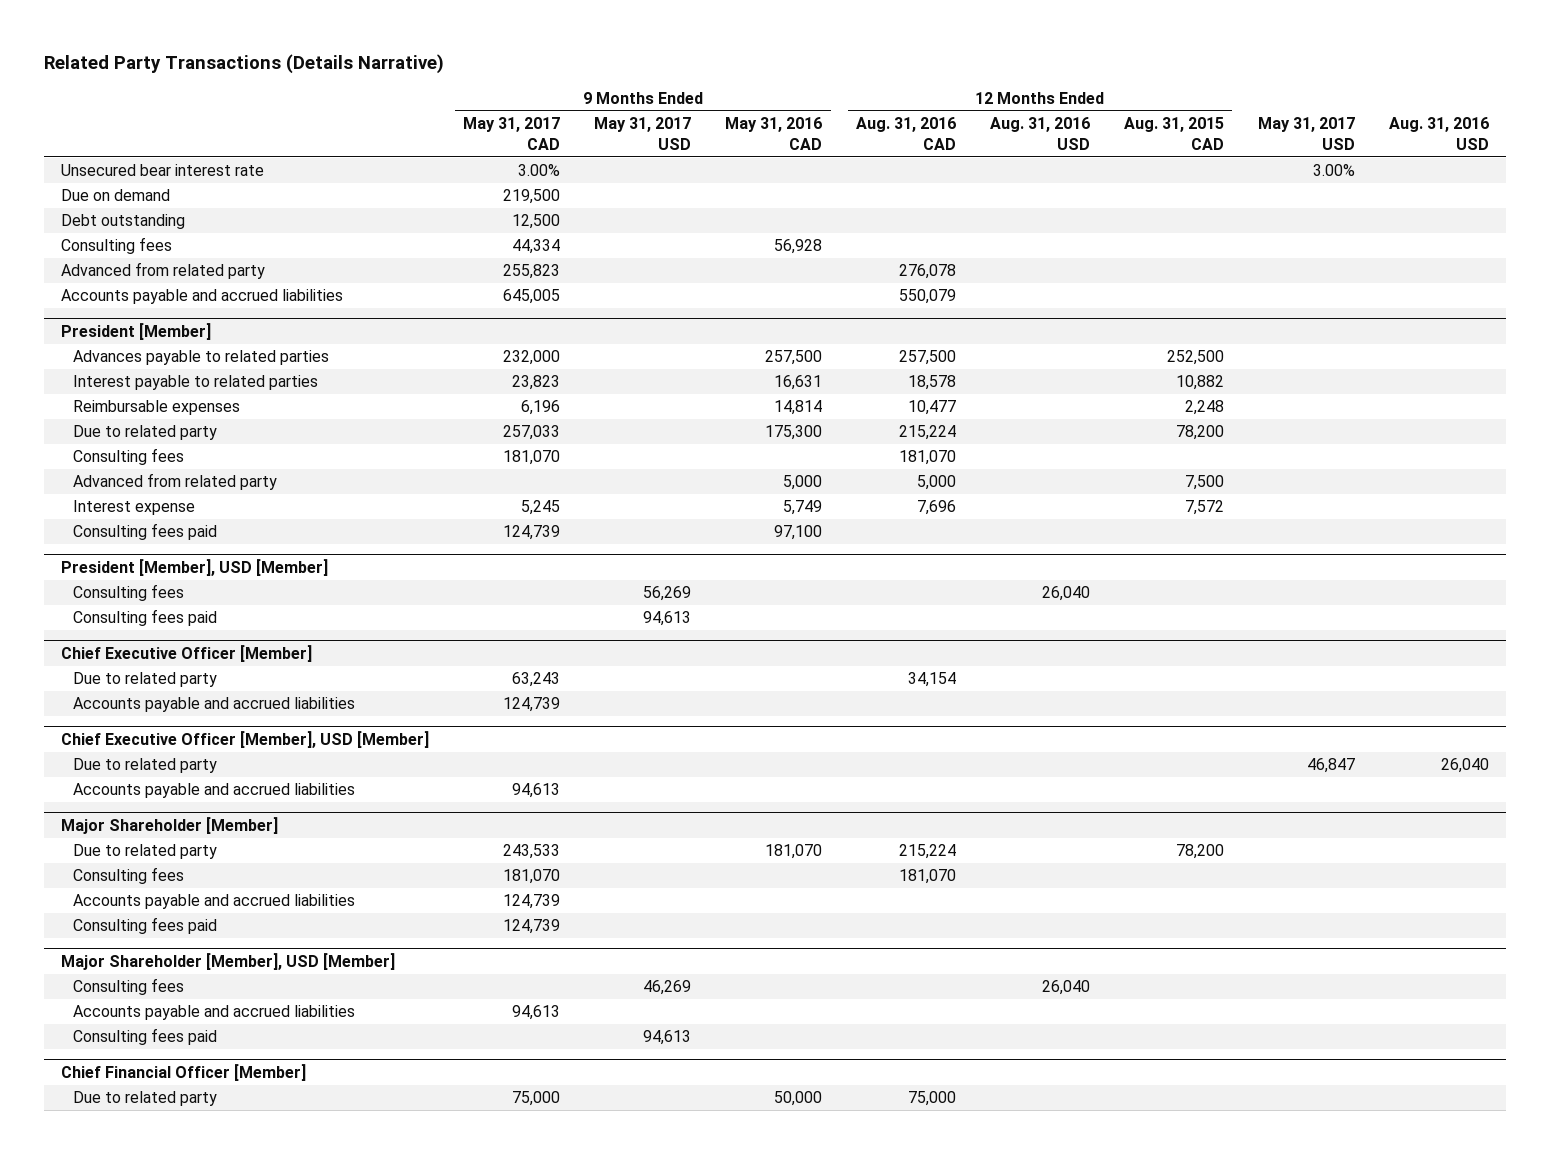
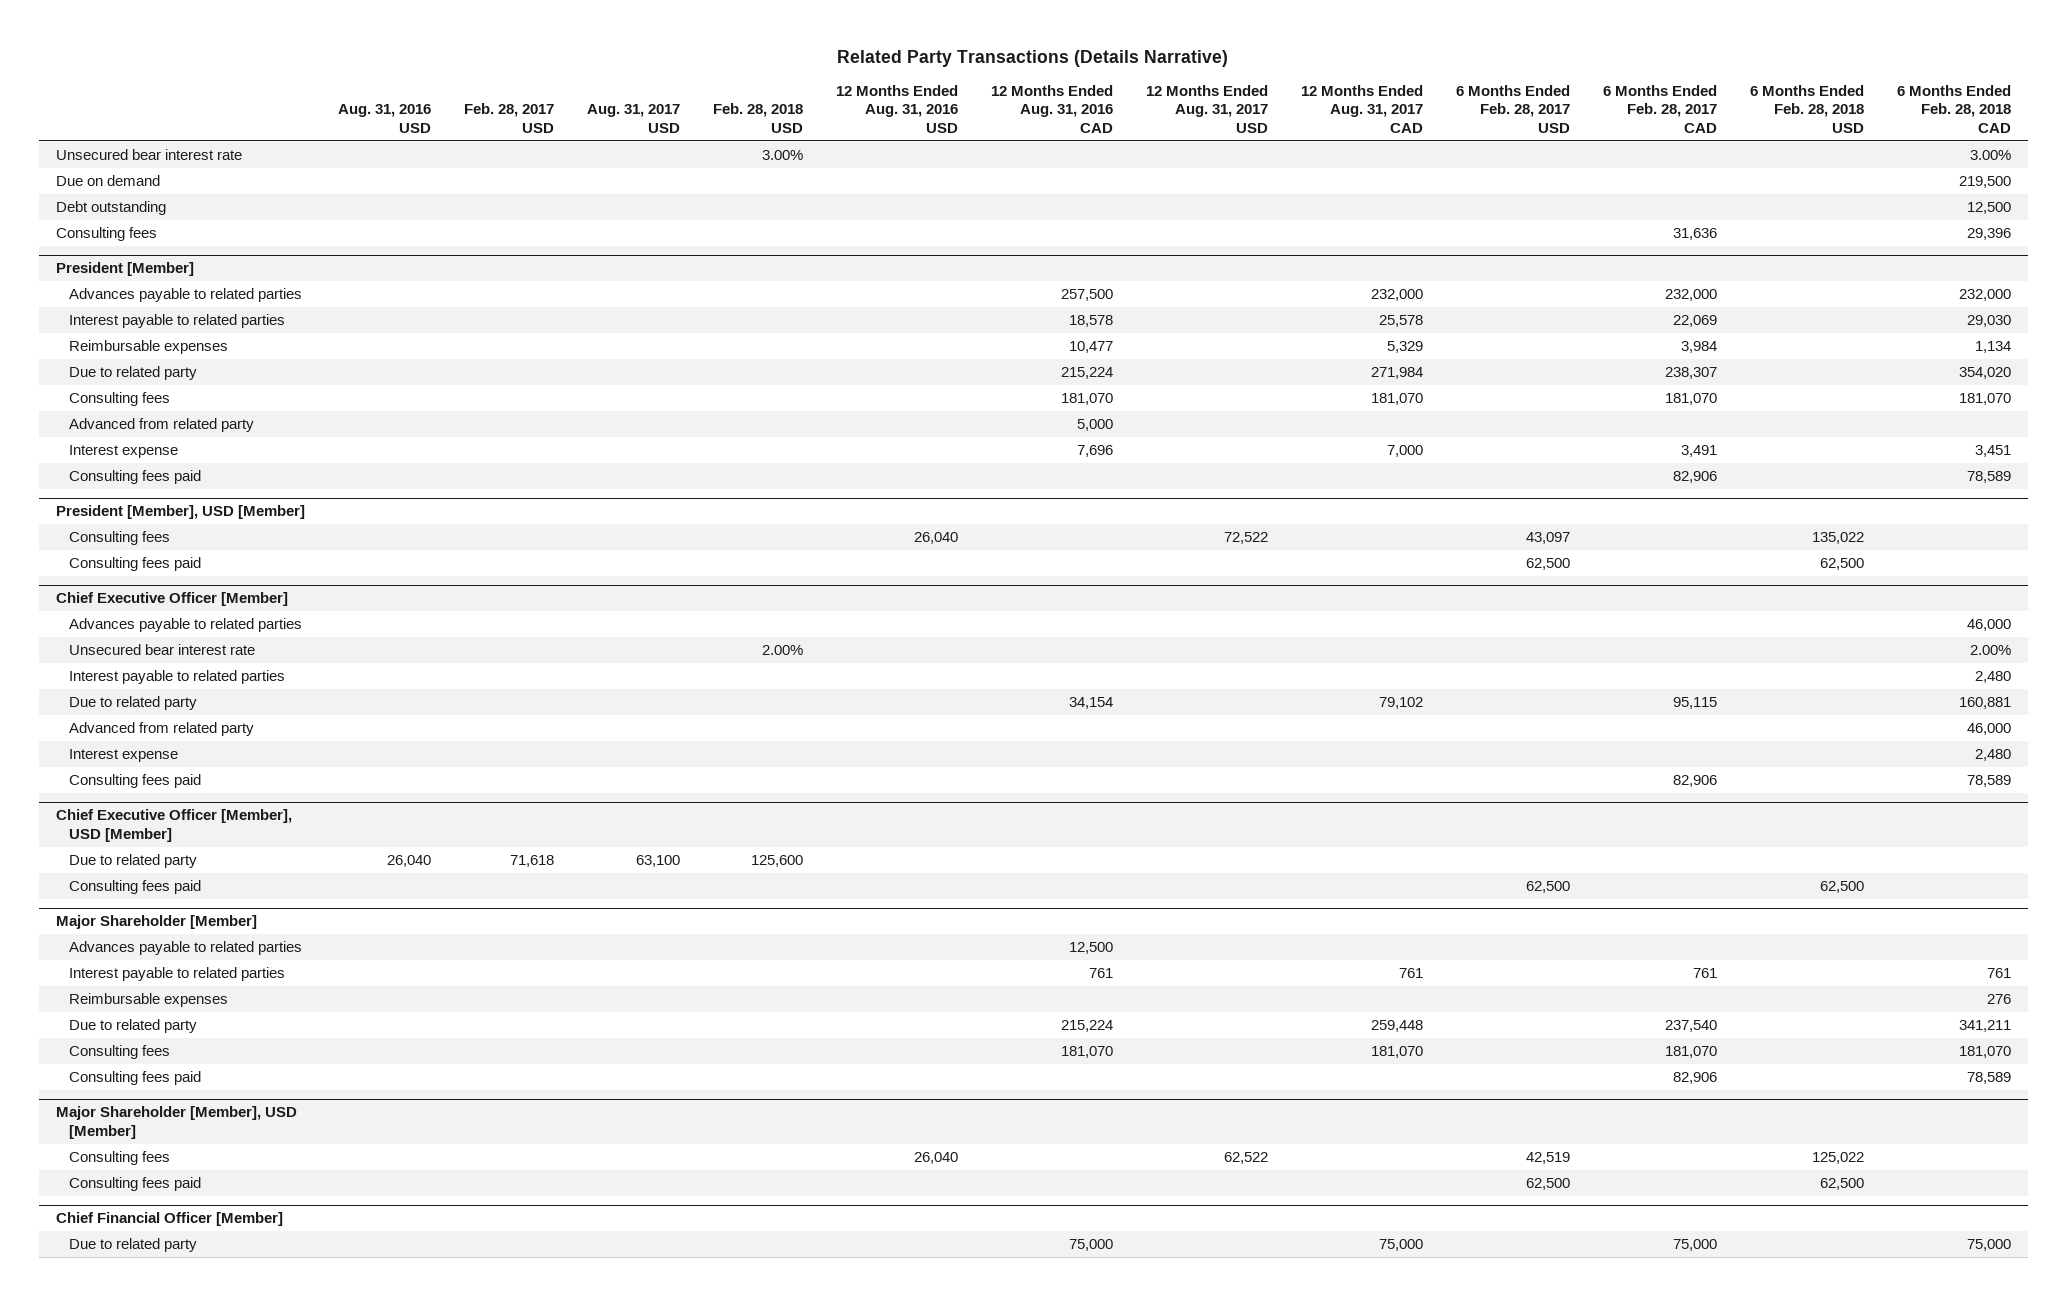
- | 9 Months Ended May 31, 2017 CAD | 9 Months Ended May 31, 2017 USD | 9 Months Ended May 31, 2016 CAD | 12 Months Ended Aug. 31, 2016 CAD | 12 Months Ended Aug. 31, 2016 USD | 12 Months Ended Aug. 31, 2015 CAD | May 31, 2017 USD | Aug. 31, 2016 USD
+ | Aug. 31, 2016 USD | Feb. 28, 2017 USD | Aug. 31, 2017 USD | Feb. 28, 2018 USD | 12 Months Ended Aug. 31, 2016 USD | 12 Months Ended Aug. 31, 2016 CAD | 12 Months Ended Aug. 31, 2017 USD | 12 Months Ended Aug. 31, 2017 CAD | 6 Months Ended Feb. 28, 2017 USD | 6 Months Ended Feb. 28, 2017 CAD | 6 Months Ended Feb. 28, 2018 USD | 6 Months Ended Feb. 28, 2018 CAD
- Advanced from related party | 255,823 | | | 276,078 | | | |
- Accounts payable and accrued liabilities | 645,005 | | | 550,079 | | | |
@ Chief Executive Officer [Member]
+ Advances payable to related parties | | | | | | | | | | | | 46,000
+ Unsecured bear interest rate | | | | 2.00% | | | | | | | | 2.00%
+ Interest payable to related parties | | | | | | | | | | | | 2,480
- Accounts payable and accrued liabilities | 124,739 | | | | | | |
+ Advanced from related party | | | | | | | | | | | | 46,000
+ Interest expense | | | | | | | | | | | | 2,480
+ Consulting fees paid | | | | | | | | | | 82,906 | | 78,589
@ Chief Executive Officer [Member], USD [Member]
- Accounts payable and accrued liabilities | 94,613 | | | | | | |
+ Consulting fees paid | | | | | | | | | 62,500 | | 62,500 |
@ Major Shareholder [Member]
+ Advances payable to related parties | | | | | | 12,500 | | | | | |
+ Interest payable to related parties | | | | | | 761 | | 761 | | 761 | | 761
+ Reimbursable expenses | | | | | | | | | | | | 276
- Accounts payable and accrued liabilities | 124,739 | | | | | | |
@ Major Shareholder [Member], USD [Member]
- Accounts payable and accrued liabilities | 94,613 | | | | | | |

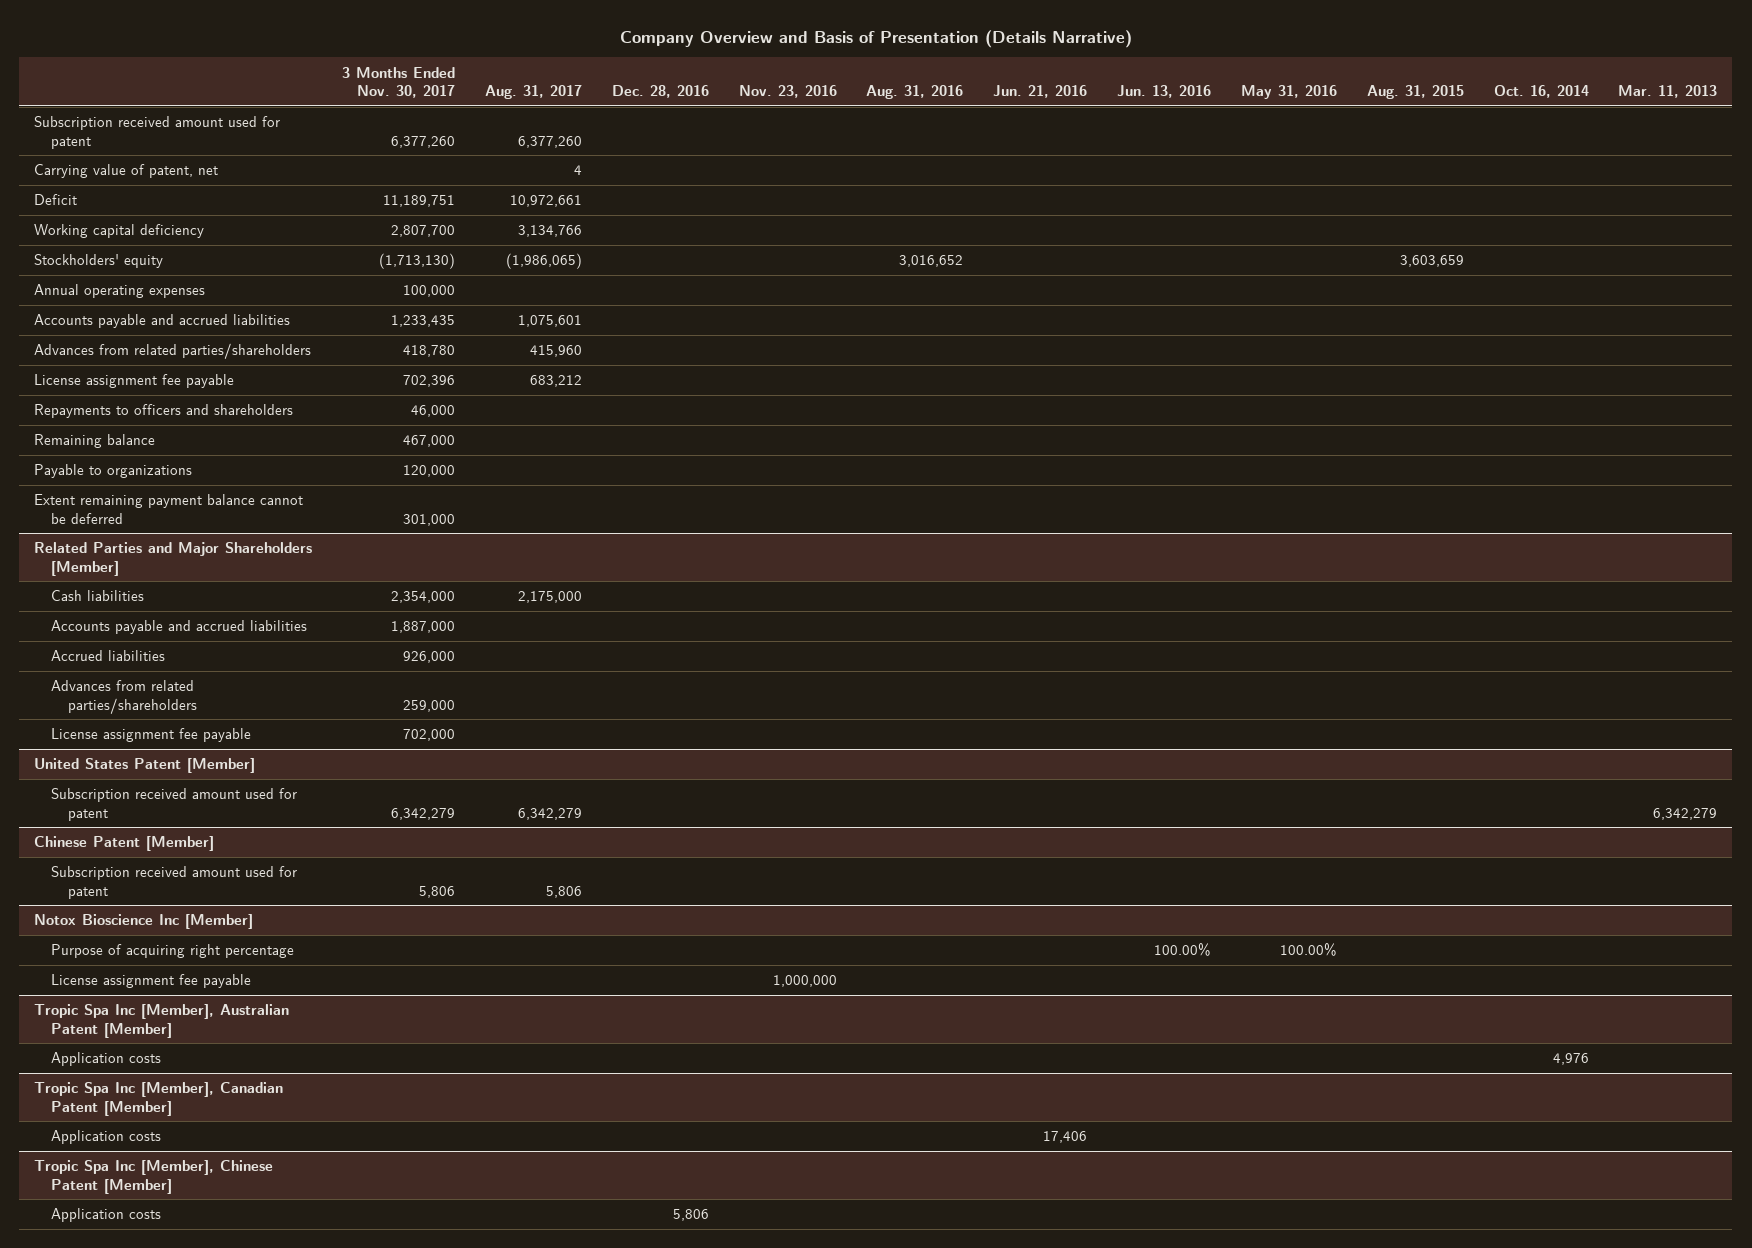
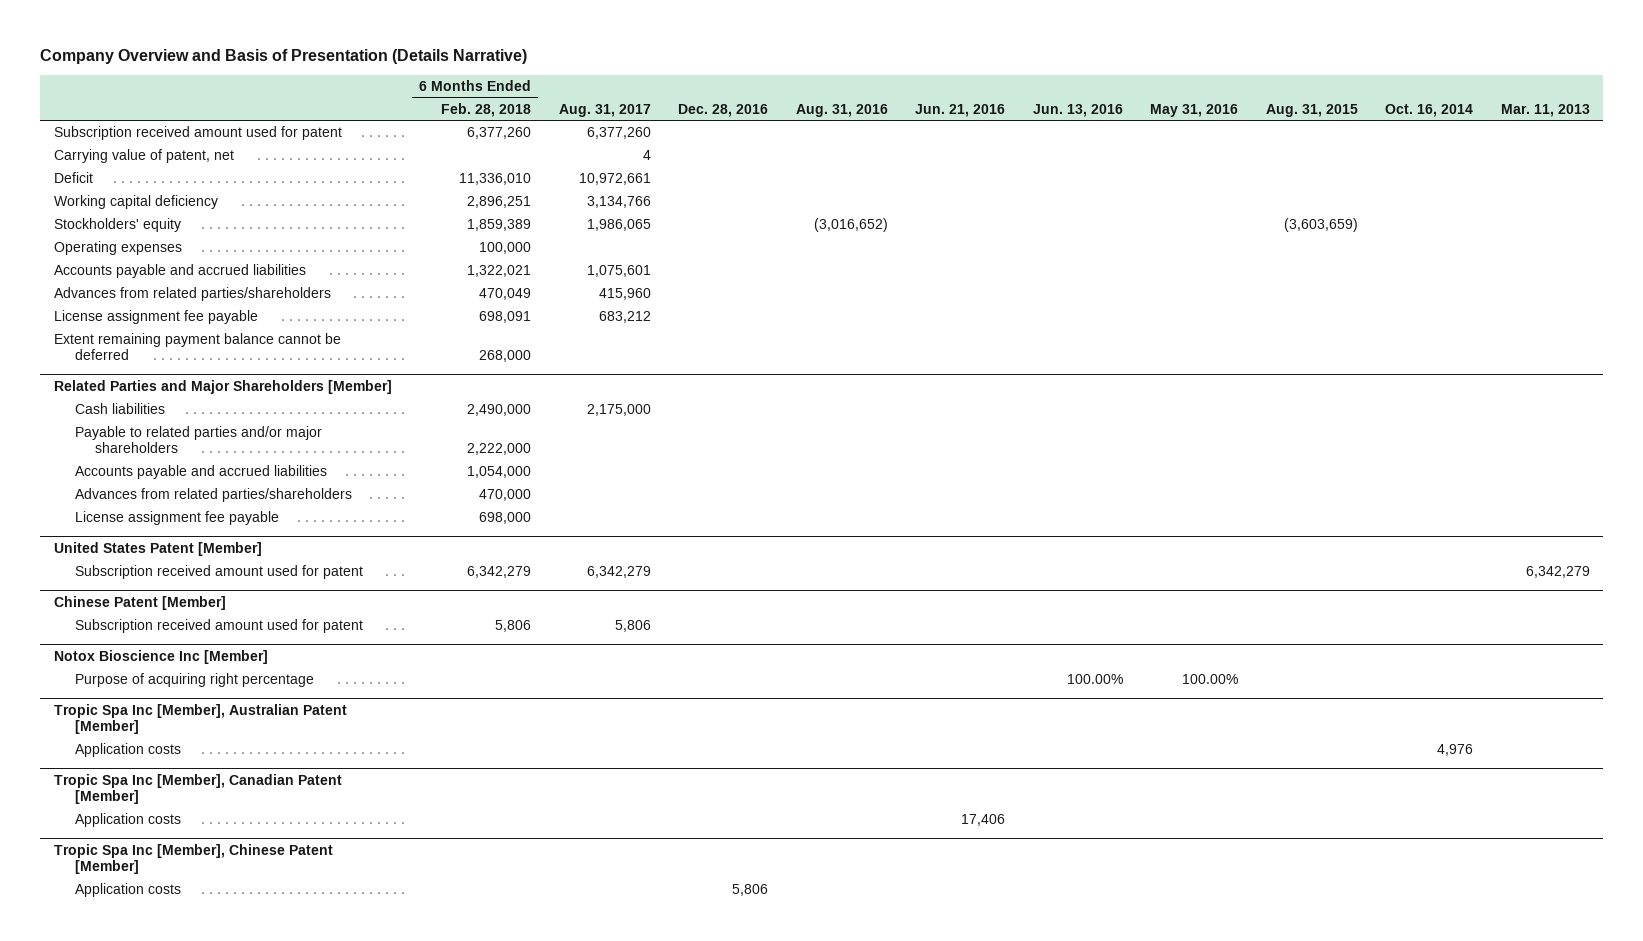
- | 3 Months Ended Nov. 30, 2017 | Aug. 31, 2017 | Dec. 28, 2016 | Nov. 23, 2016 | Aug. 31, 2016 | Jun. 21, 2016 | Jun. 13, 2016 | May 31, 2016 | Aug. 31, 2015 | Oct. 16, 2014 | Mar. 11, 2013
+ | 6 Months Ended Feb. 28, 2018 | Aug. 31, 2017 | Dec. 28, 2016 | Aug. 31, 2016 | Jun. 21, 2016 | Jun. 13, 2016 | May 31, 2016 | Aug. 31, 2015 | Oct. 16, 2014 | Mar. 11, 2013
- Stockholders' equity | (1,713,130) | (1,986,065) | | | 3,016,652 | | | | 3,603,659 | |
- Annual operating expenses | 100,000 | | | | | | | | | |
+ Stockholders' equity | 1,859,389 | 1,986,065 | | (3,016,652) | | | | (3,603,659) | |
+ Operating expenses | 100,000 | | | | | | | | |
- Repayments to officers and shareholders | 46,000 | | | | | | | | | |
- Remaining balance | 467,000 | | | | | | | | | |
- Payable to organizations | 120,000 | | | | | | | | | |
@ Related Parties and Major Shareholders [Member]
+ Payable to related parties and/or major shareholders | 2,222,000 | | | | | | | | |
- Accrued liabilities | 926,000 | | | | | | | | | |
@ Notox Bioscience Inc [Member]
- License assignment fee payable | | | | 1,000,000 | | | | | | |

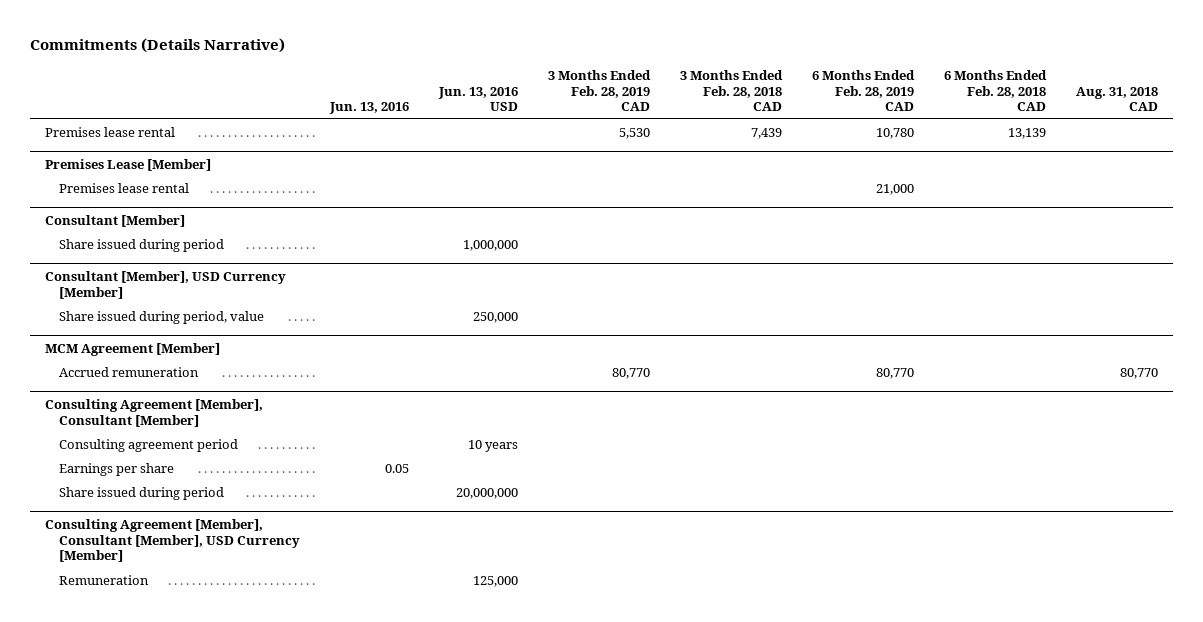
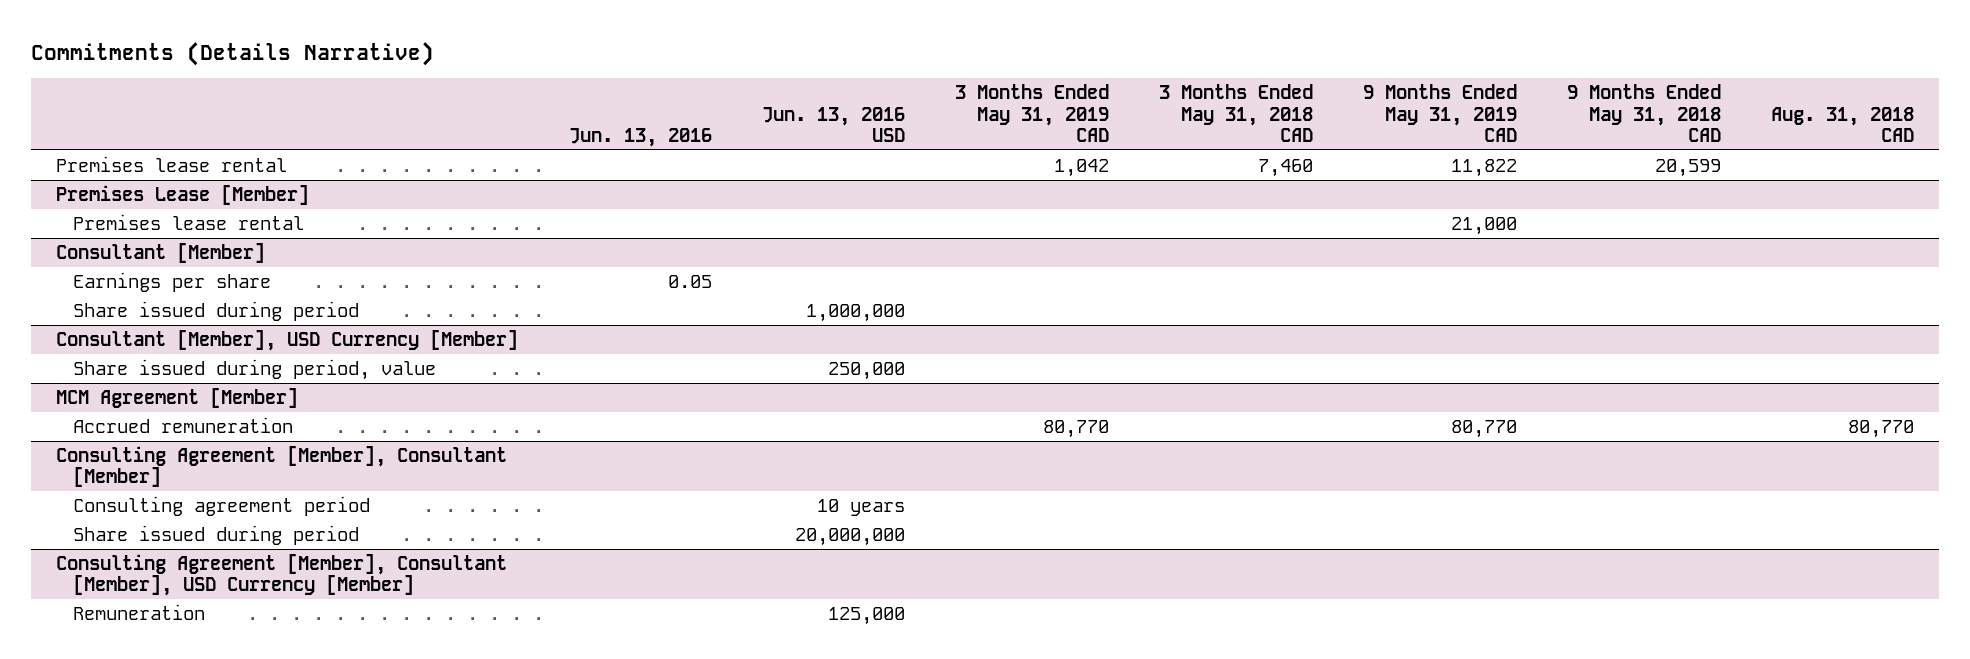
- | Jun. 13, 2016 | Jun. 13, 2016 USD | 3 Months Ended Feb. 28, 2019 CAD | 3 Months Ended Feb. 28, 2018 CAD | 6 Months Ended Feb. 28, 2019 CAD | 6 Months Ended Feb. 28, 2018 CAD | Aug. 31, 2018 CAD
+ | Jun. 13, 2016 | Jun. 13, 2016 USD | 3 Months Ended May 31, 2019 CAD | 3 Months Ended May 31, 2018 CAD | 9 Months Ended May 31, 2019 CAD | 9 Months Ended May 31, 2018 CAD | Aug. 31, 2018 CAD
@ Consultant [Member]
+ Earnings per share | 0.05 | | | | | |
@ Consulting Agreement [Member], Consultant [Member]
- Earnings per share | 0.05 | | | | | |

